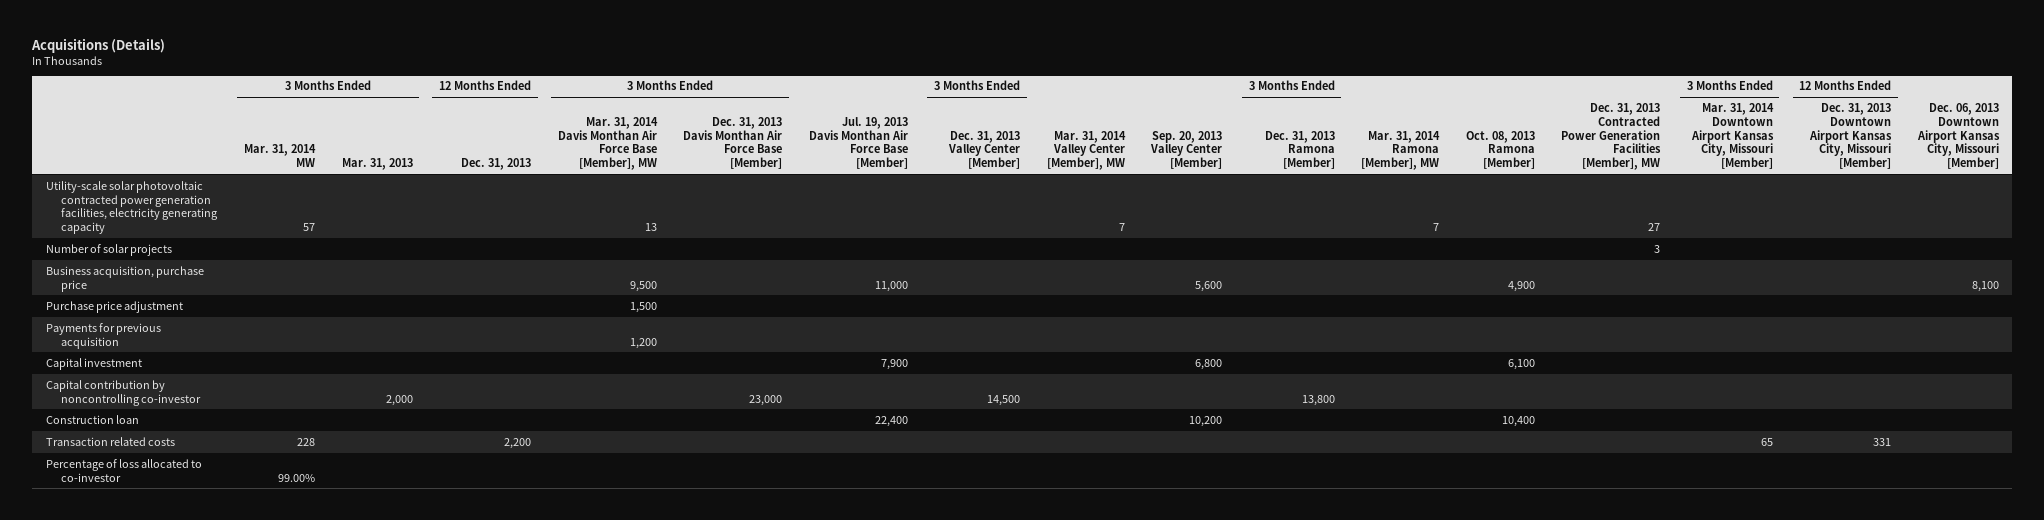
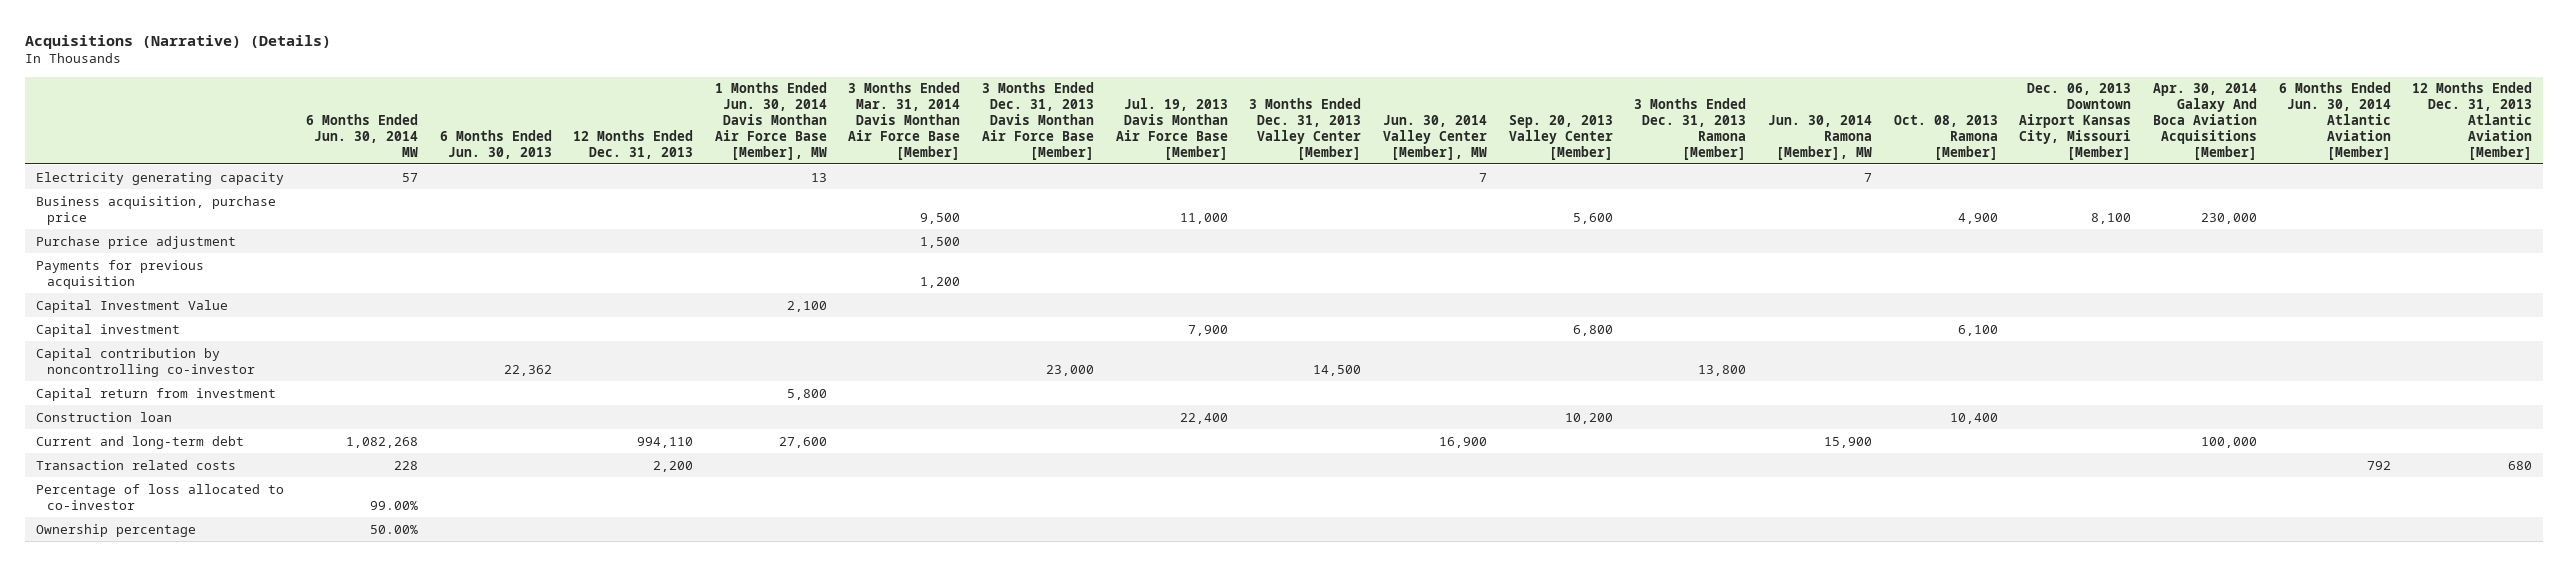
- Acquisitions (Details)
+ Acquisitions (Narrative) (Details)
- | 3 Months Ended Mar. 31, 2014 MW | 3 Months Ended Mar. 31, 2013 | 12 Months Ended Dec. 31, 2013 | 3 Months Ended Mar. 31, 2014 Davis Monthan Air Force Base [Member], MW | 3 Months Ended Dec. 31, 2013 Davis Monthan Air Force Base [Member] | Jul. 19, 2013 Davis Monthan Air Force Base [Member] | 3 Months Ended Dec. 31, 2013 Valley Center [Member] | Mar. 31, 2014 Valley Center [Member], MW | Sep. 20, 2013 Valley Center [Member] | 3 Months Ended Dec. 31, 2013 Ramona [Member] | Mar. 31, 2014 Ramona [Member], MW | Oct. 08, 2013 Ramona [Member] | Dec. 31, 2013 Contracted Power Generation Facilities [Member], MW | 3 Months Ended Mar. 31, 2014 Downtown Airport Kansas City, Missouri [Member] | 12 Months Ended Dec. 31, 2013 Downtown Airport Kansas City, Missouri [Member] | Dec. 06, 2013 Downtown Airport Kansas City, Missouri [Member]
+ | 6 Months Ended Jun. 30, 2014 MW | 6 Months Ended Jun. 30, 2013 | 12 Months Ended Dec. 31, 2013 | 1 Months Ended Jun. 30, 2014 Davis Monthan Air Force Base [Member], MW | 3 Months Ended Mar. 31, 2014 Davis Monthan Air Force Base [Member] | 3 Months Ended Dec. 31, 2013 Davis Monthan Air Force Base [Member] | Jul. 19, 2013 Davis Monthan Air Force Base [Member] | 3 Months Ended Dec. 31, 2013 Valley Center [Member] | Jun. 30, 2014 Valley Center [Member], MW | Sep. 20, 2013 Valley Center [Member] | 3 Months Ended Dec. 31, 2013 Ramona [Member] | Jun. 30, 2014 Ramona [Member], MW | Oct. 08, 2013 Ramona [Member] | Dec. 06, 2013 Downtown Airport Kansas City, Missouri [Member] | Apr. 30, 2014 Galaxy And Boca Aviation Acquisitions [Member] | 6 Months Ended Jun. 30, 2014 Atlantic Aviation [Member] | 12 Months Ended Dec. 31, 2013 Atlantic Aviation [Member]
- Utility-scale solar photovoltaic contracted power generation facilities, electricity generating capacity | 57 | | | 13 | | | | 7 | | | 7 | | 27 | | |
- Number of solar projects | | | | | | | | | | | | | 3 | | |
+ Electricity generating capacity | 57 | | | 13 | | | | | 7 | | | 7 | | | | |
+ Capital Investment Value | | | | 2,100 | | | | | | | | | | | | |
+ Capital return from investment | | | | 5,800 | | | | | | | | | | | | |
+ Current and long-term debt | 1,082,268 | | 994,110 | 27,600 | | | | | 16,900 | | | 15,900 | | | 100,000 | |
+ Ownership percentage | 50.00% | | | | | | | | | | | | | | | |

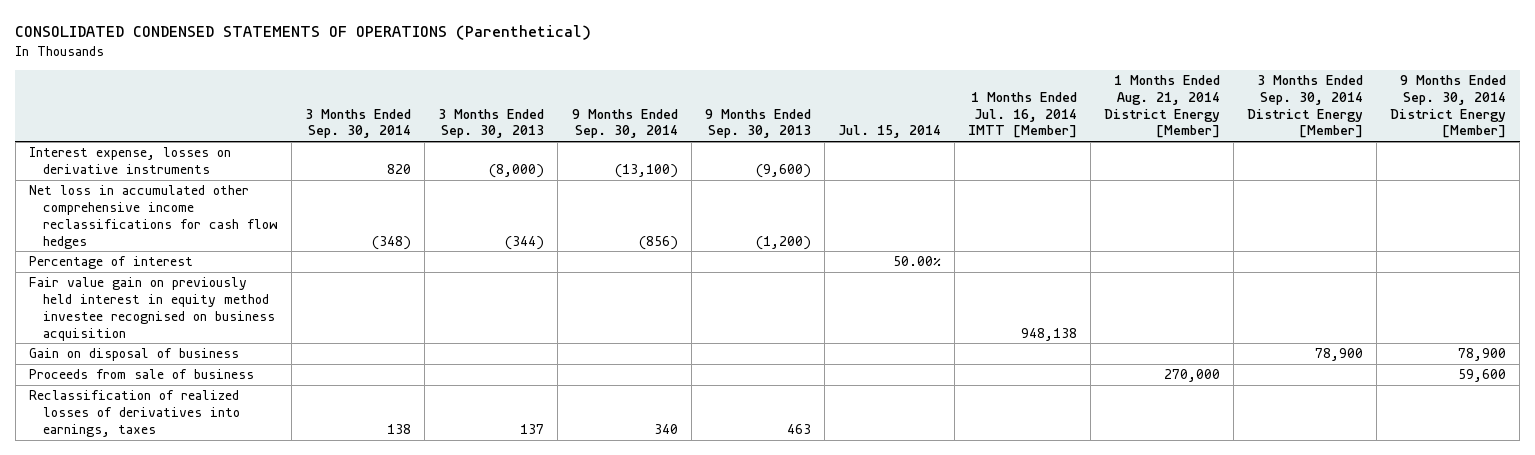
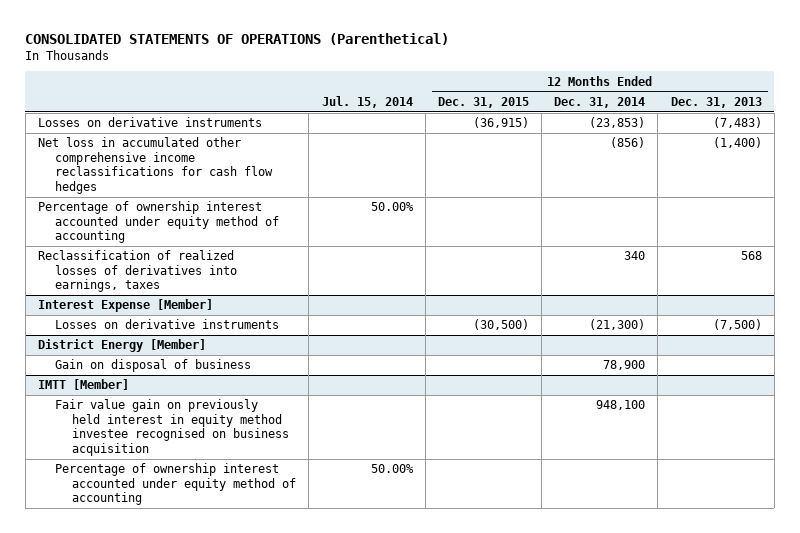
- CONSOLIDATED CONDENSED STATEMENTS OF OPERATIONS (Parenthetical)
+ CONSOLIDATED STATEMENTS OF OPERATIONS (Parenthetical)
- | 3 Months Ended Sep. 30, 2014 | 3 Months Ended Sep. 30, 2013 | 9 Months Ended Sep. 30, 2014 | 9 Months Ended Sep. 30, 2013 | Jul. 15, 2014 | 1 Months Ended Jul. 16, 2014 IMTT [Member] | 1 Months Ended Aug. 21, 2014 District Energy [Member] | 3 Months Ended Sep. 30, 2014 District Energy [Member] | 9 Months Ended Sep. 30, 2014 District Energy [Member]
+ | Jul. 15, 2014 | 12 Months Ended Dec. 31, 2015 | 12 Months Ended Dec. 31, 2014 | 12 Months Ended Dec. 31, 2013
- Interest expense, losses on derivative instruments | 820 | (8,000) | (13,100) | (9,600) | | | | |
+ Losses on derivative instruments | | (36,915) | (23,853) | (7,483)
- Percentage of interest | | | | | 50.00% | | | |
- Fair value gain on previously held interest in equity method investee recognised on business acquisition | | | | | | 948,138 | | |
- Gain on disposal of business | | | | | | | | 78,900 | 78,900
- Proceeds from sale of business | | | | | | | 270,000 | | 59,600
+ Percentage of ownership interest accounted under equity method of accounting | 50.00% | | |
+ Interest Expense [Member]
+ Losses on derivative instruments | | (30,500) | (21,300) | (7,500)
+ District Energy [Member]
+ Gain on disposal of business | | | 78,900 |
+ IMTT [Member]
+ Fair value gain on previously held interest in equity method investee recognised on business acquisition | | | 948,100 |
+ Percentage of ownership interest accounted under equity method of accounting | 50.00% | | |

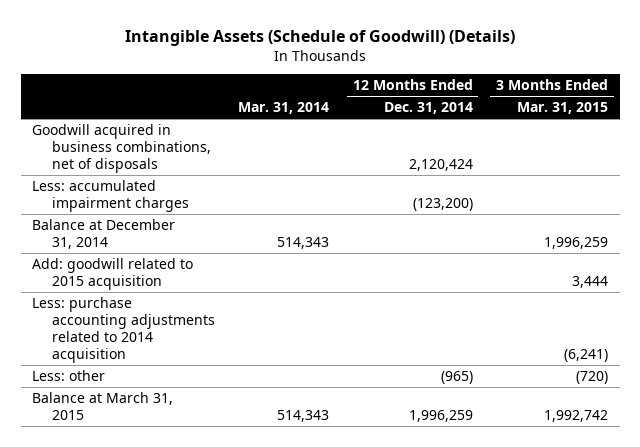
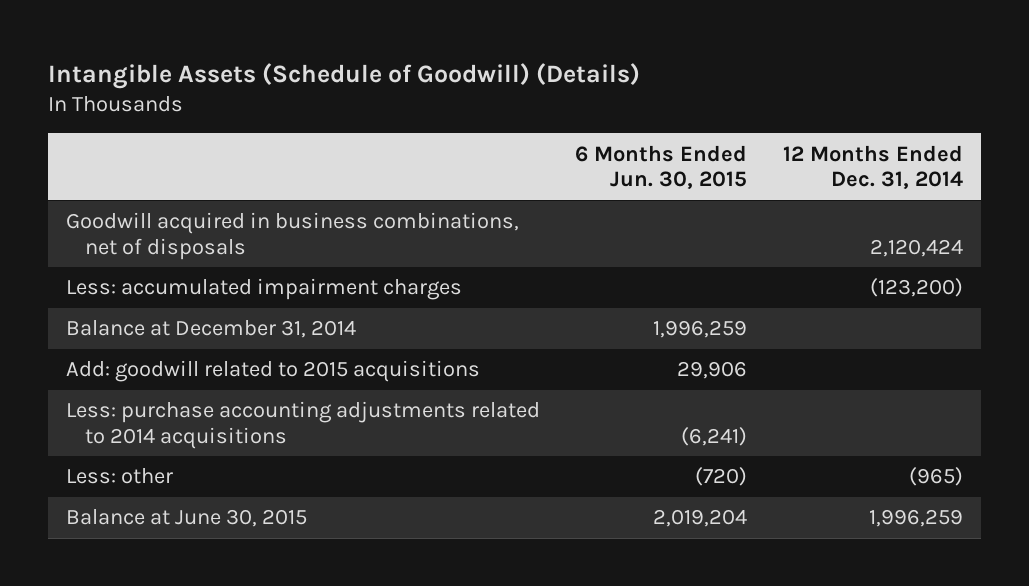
- | Mar. 31, 2014 | 12 Months Ended Dec. 31, 2014 | 3 Months Ended Mar. 31, 2015
+ | 6 Months Ended Jun. 30, 2015 | 12 Months Ended Dec. 31, 2014
- Add: goodwill related to 2015 acquisition | | | 3,444
- Less: purchase accounting adjustments related to 2014 acquisition | | | (6,241)
+ Add: goodwill related to 2015 acquisitions | 29,906 |
+ Less: purchase accounting adjustments related to 2014 acquisitions | (6,241) |
- Balance at March 31, 2015 | 514,343 | 1,996,259 | 1,992,742
+ Balance at June 30, 2015 | 2,019,204 | 1,996,259

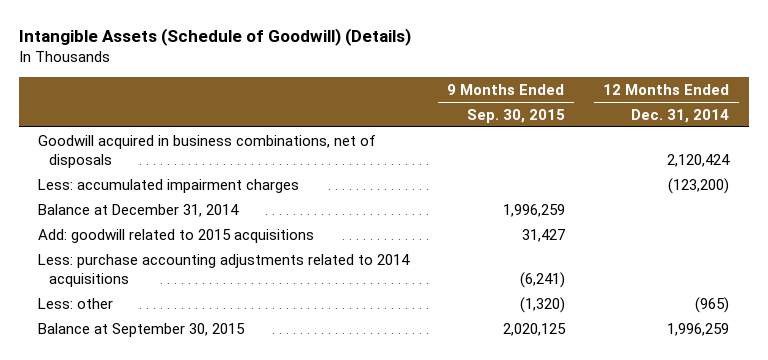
- | 6 Months Ended Jun. 30, 2015 | 12 Months Ended Dec. 31, 2014
+ | 9 Months Ended Sep. 30, 2015 | 12 Months Ended Dec. 31, 2014
- Balance at June 30, 2015 | 2,019,204 | 1,996,259
+ Balance at September 30, 2015 | 2,020,125 | 1,996,259

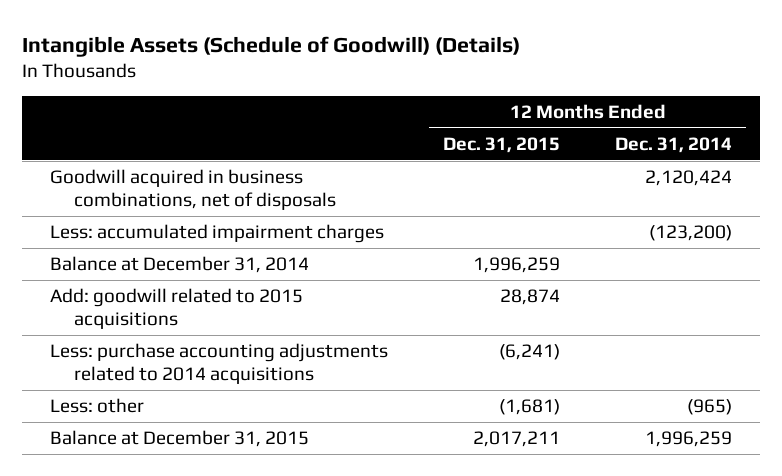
- | 9 Months Ended Sep. 30, 2015 | 12 Months Ended Dec. 31, 2014
+ | 12 Months Ended Dec. 31, 2015 | 12 Months Ended Dec. 31, 2014
- Balance at September 30, 2015 | 2,020,125 | 1,996,259
+ Balance at December 31, 2015 | 2,017,211 | 1,996,259

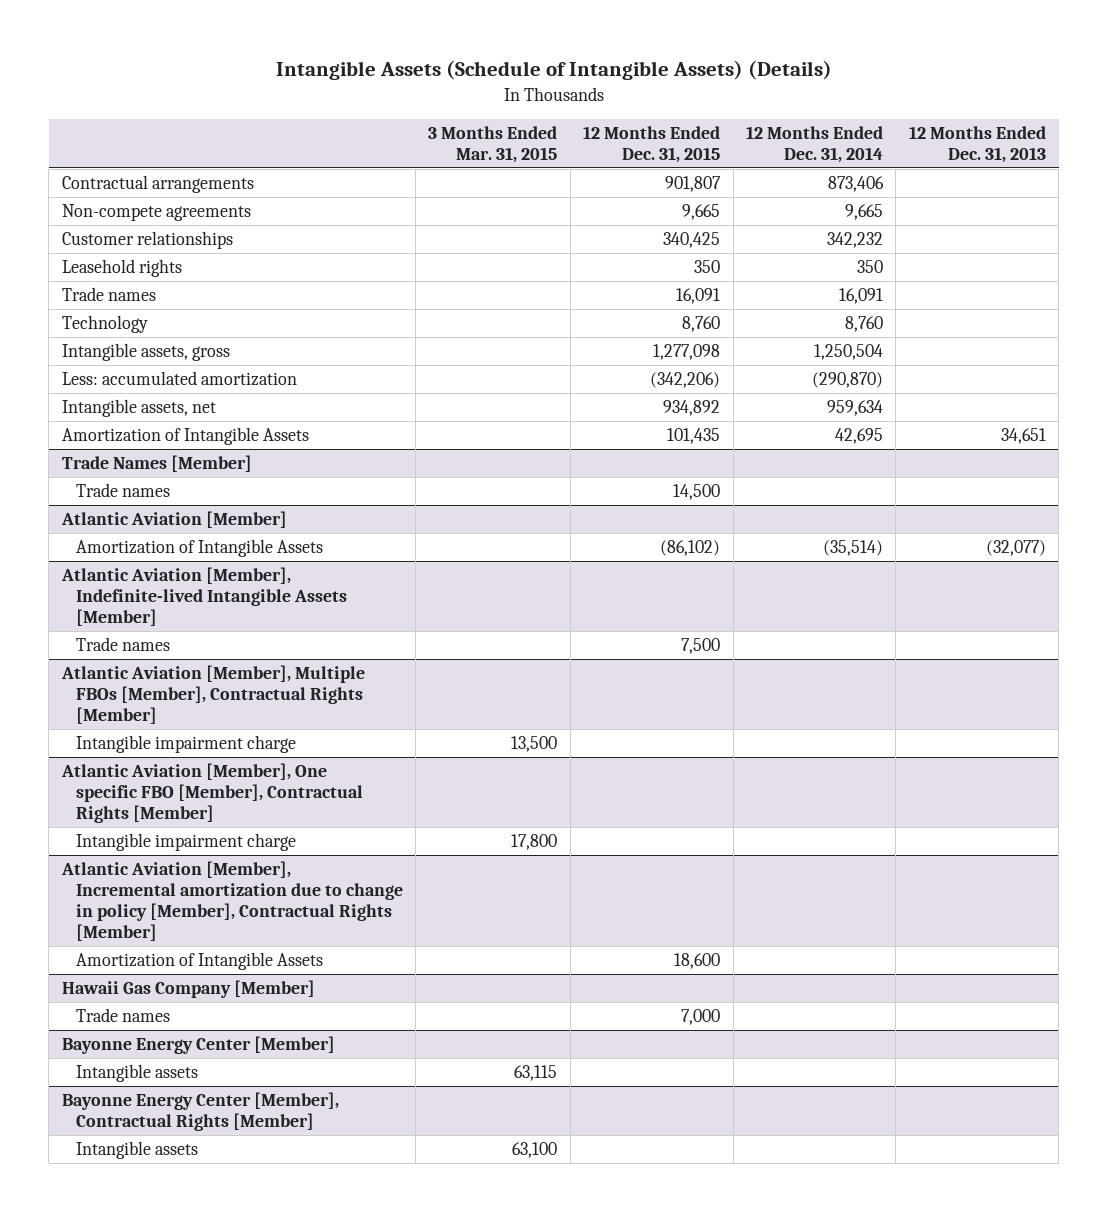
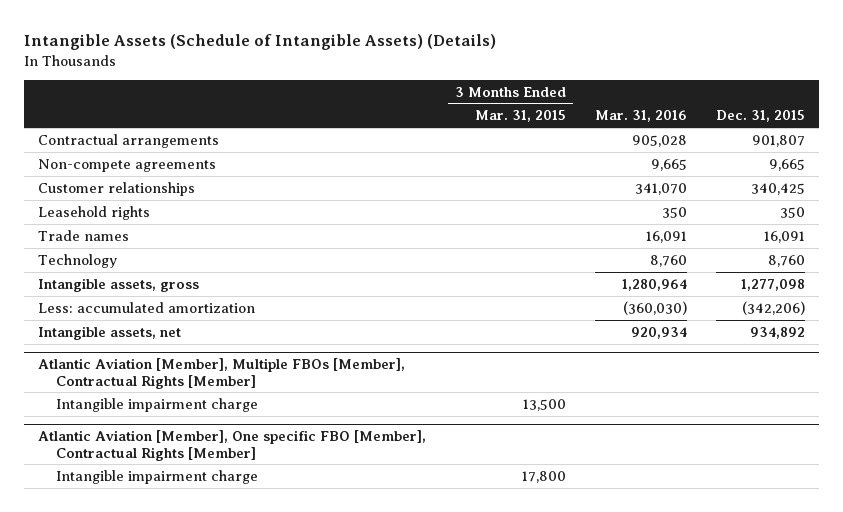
- | 3 Months Ended Mar. 31, 2015 | 12 Months Ended Dec. 31, 2015 | 12 Months Ended Dec. 31, 2014 | 12 Months Ended Dec. 31, 2013
+ | 3 Months Ended Mar. 31, 2015 | Mar. 31, 2016 | Dec. 31, 2015
- Amortization of Intangible Assets | | 101,435 | 42,695 | 34,651
- Trade Names [Member]
- Trade names | | 14,500 | |
- Atlantic Aviation [Member]
- Amortization of Intangible Assets | | (86,102) | (35,514) | (32,077)
- Atlantic Aviation [Member], Indefinite-lived Intangible Assets [Member]
- Trade names | | 7,500 | |
- Atlantic Aviation [Member], Incremental amortization due to change in policy [Member], Contractual Rights [Member]
- Amortization of Intangible Assets | | 18,600 | |
- Hawaii Gas Company [Member]
- Trade names | | 7,000 | |
- Bayonne Energy Center [Member]
- Intangible assets | 63,115 | | |
- Bayonne Energy Center [Member], Contractual Rights [Member]
- Intangible assets | 63,100 | | |

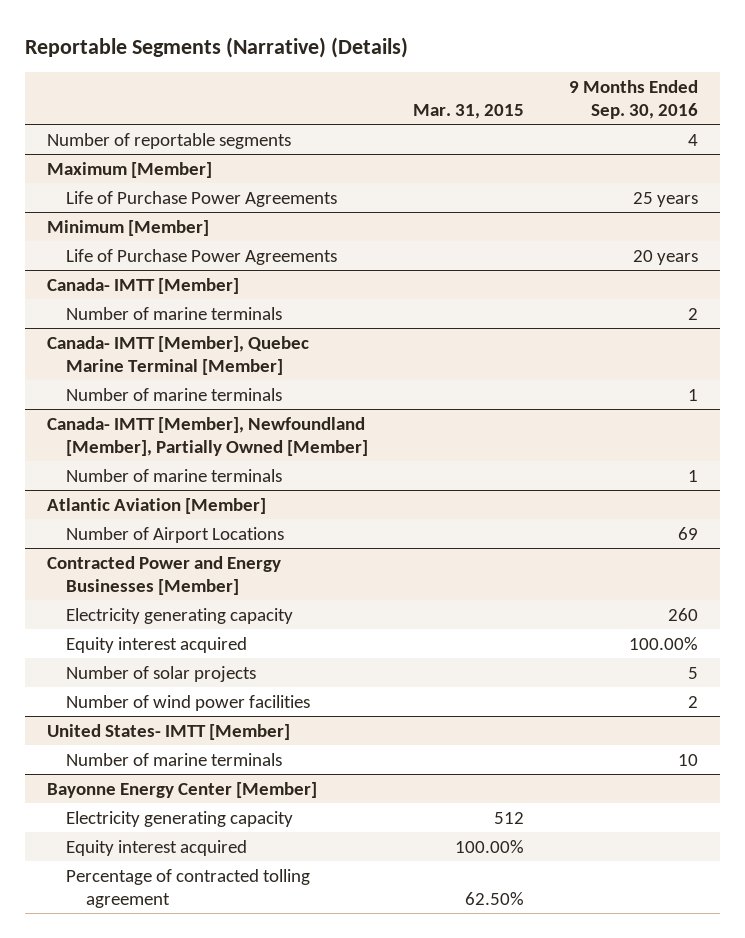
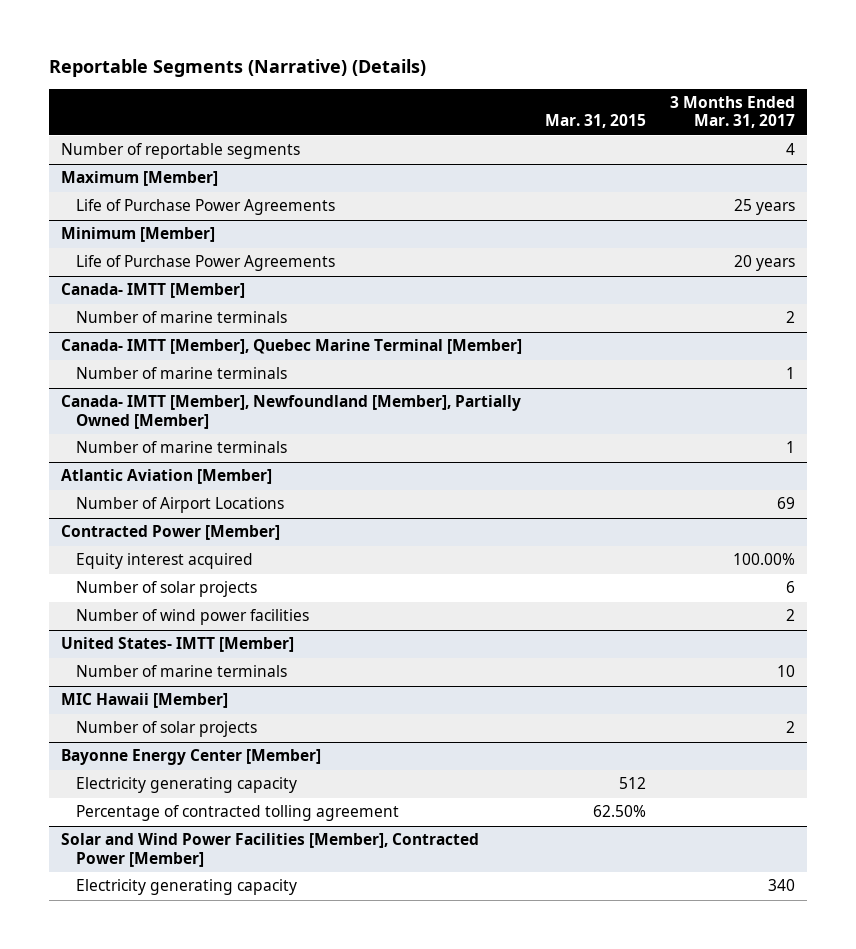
- | Mar. 31, 2015 | 9 Months Ended Sep. 30, 2016
+ | Mar. 31, 2015 | 3 Months Ended Mar. 31, 2017
- Contracted Power and Energy Businesses [Member]
- Electricity generating capacity | | 260
- Equity interest acquired | | 100.00%
- Number of solar projects | | 5
- Number of wind power facilities | | 2
+ Contracted Power [Member]
+ Equity interest acquired | | 100.00%
+ Number of solar projects | | 6
+ Number of wind power facilities | | 2
+ MIC Hawaii [Member]
+ Number of solar projects | | 2
@ Bayonne Energy Center [Member]
- Equity interest acquired | 100.00% |
+ Solar and Wind Power Facilities [Member], Contracted Power [Member]
+ Electricity generating capacity | | 340

